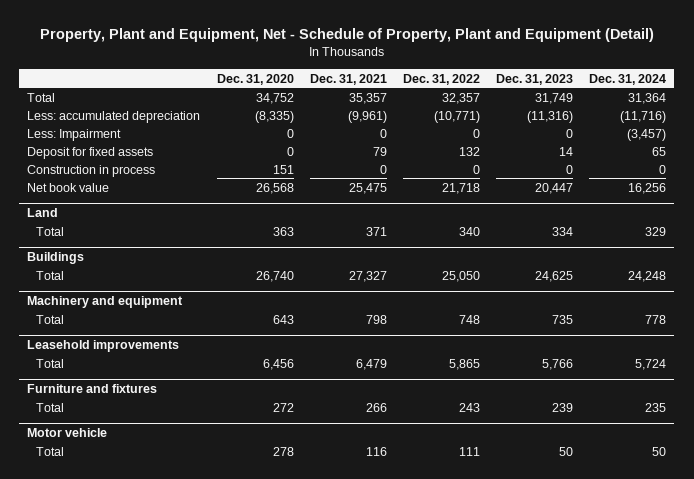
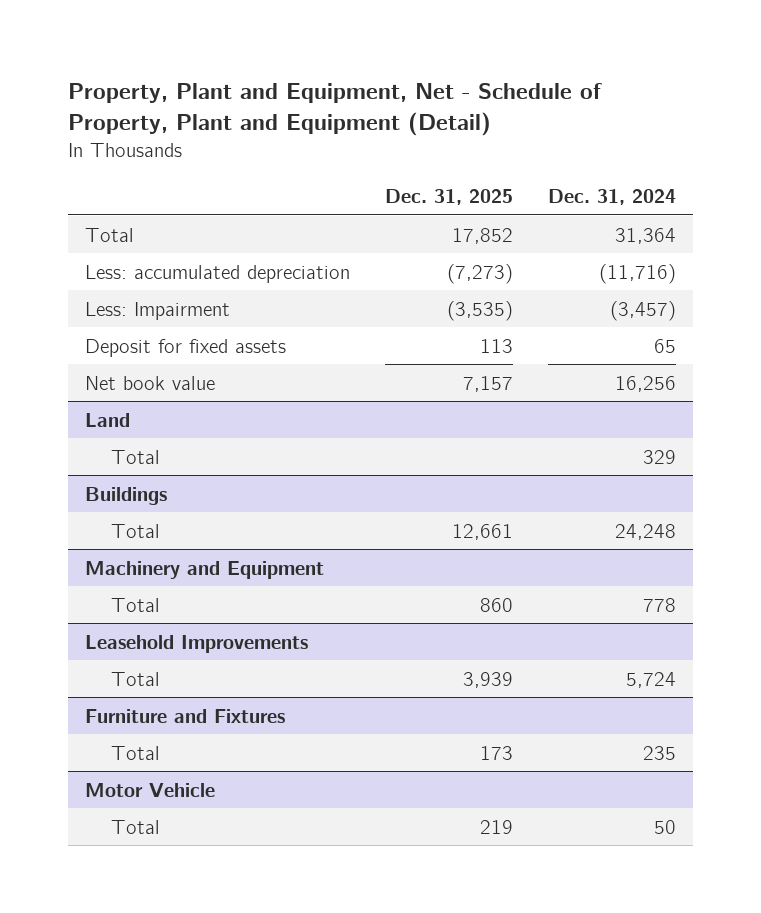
- | Dec. 31, 2020 | Dec. 31, 2021 | Dec. 31, 2022 | Dec. 31, 2023 | Dec. 31, 2024
+ | Dec. 31, 2025 | Dec. 31, 2024
- Construction in process | 151 | 0 | 0 | 0 | 0
- Machinery and equipment
+ Machinery and Equipment
- Leasehold improvements
+ Leasehold Improvements
- Furniture and fixtures
+ Furniture and Fixtures
- Motor vehicle
+ Motor Vehicle

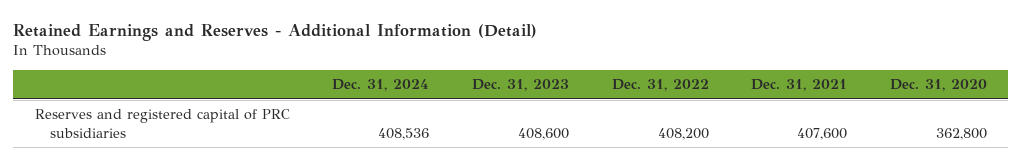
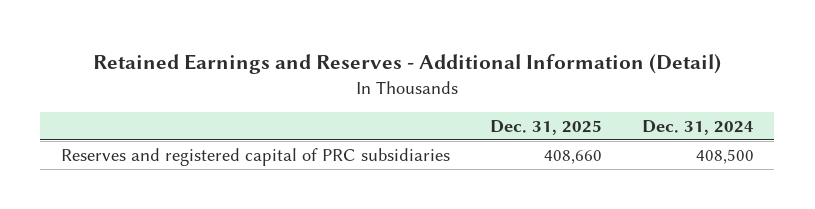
- | Dec. 31, 2024 | Dec. 31, 2023 | Dec. 31, 2022 | Dec. 31, 2021 | Dec. 31, 2020
+ | Dec. 31, 2025 | Dec. 31, 2024
- Reserves and registered capital of PRC subsidiaries | 408,536 | 408,600 | 408,200 | 407,600 | 362,800
+ Reserves and registered capital of PRC subsidiaries | 408,660 | 408,500

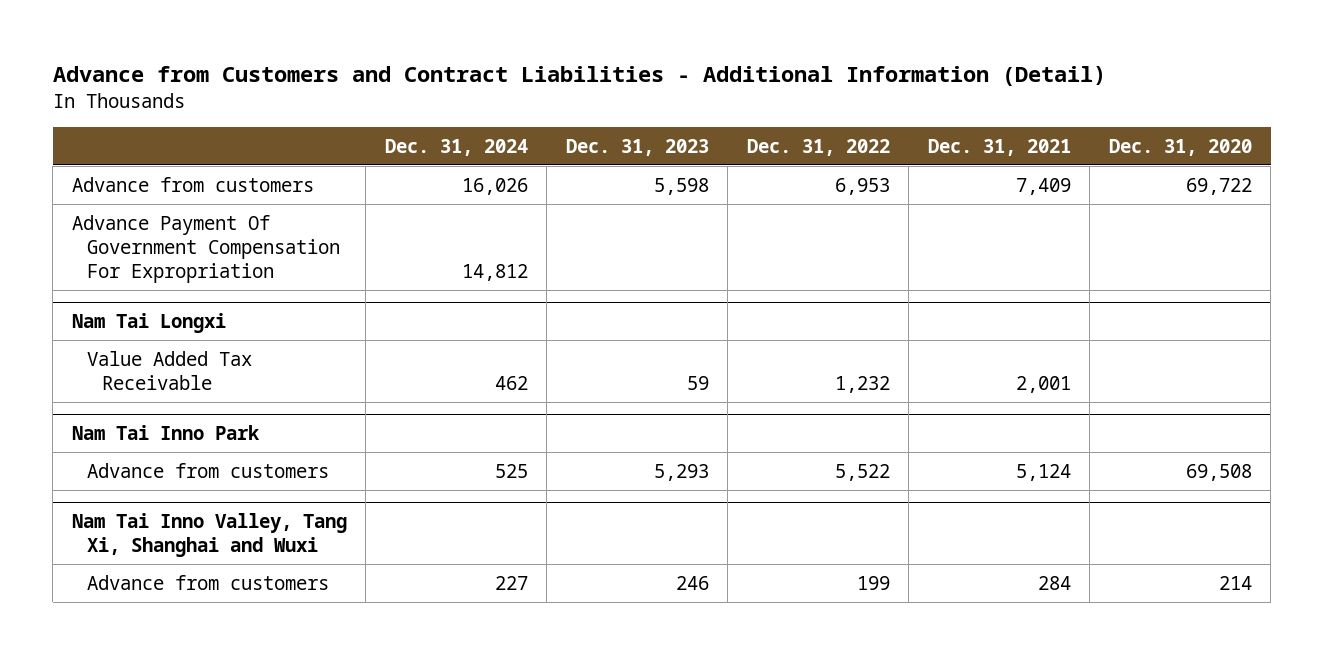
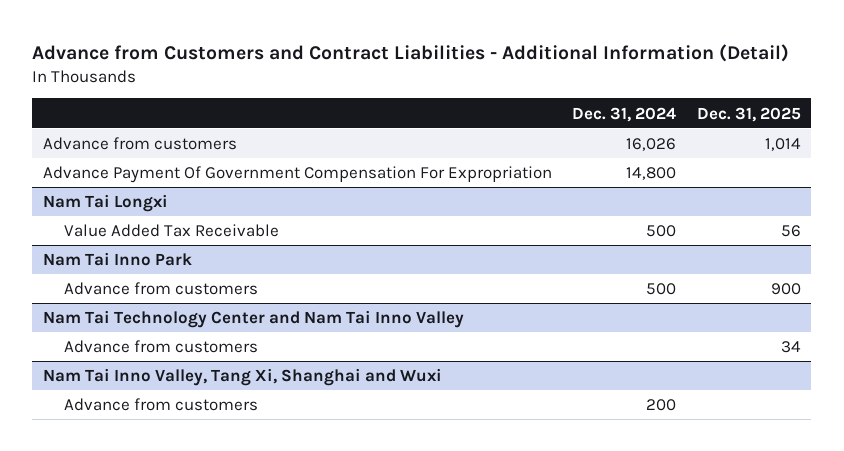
- | Dec. 31, 2024 | Dec. 31, 2023 | Dec. 31, 2022 | Dec. 31, 2021 | Dec. 31, 2020
+ | Dec. 31, 2024 | Dec. 31, 2025
- Advance Payment Of Government Compensation For Expropriation | 14,812 | | | |
+ Advance Payment Of Government Compensation For Expropriation | 14,800 |
@ Nam Tai Longxi
- Value Added Tax Receivable | 462 | 59 | 1,232 | 2,001 |
+ Value Added Tax Receivable | 500 | 56
@ Nam Tai Inno Park
- Advance from customers | 525 | 5,293 | 5,522 | 5,124 | 69,508
+ Advance from customers | 500 | 900
+ Nam Tai Technology Center and Nam Tai Inno Valley
+ Advance from customers | | 34
@ Nam Tai Inno Valley, Tang Xi, Shanghai and Wuxi
- Advance from customers | 227 | 246 | 199 | 284 | 214
+ Advance from customers | 200 |

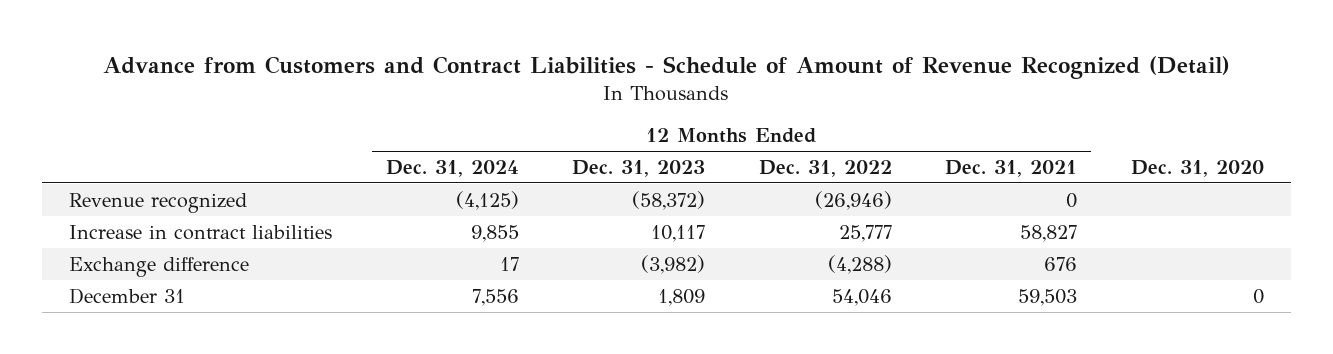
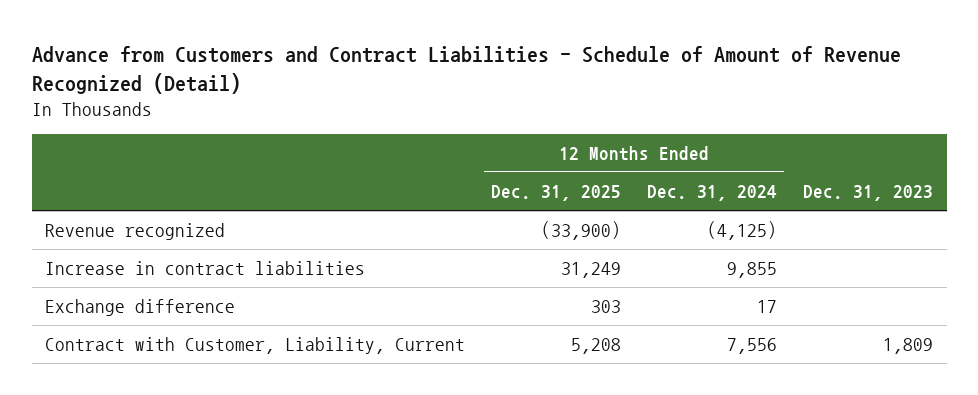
- | 12 Months Ended Dec. 31, 2024 | 12 Months Ended Dec. 31, 2023 | 12 Months Ended Dec. 31, 2022 | 12 Months Ended Dec. 31, 2021 | Dec. 31, 2020
+ | 12 Months Ended Dec. 31, 2025 | 12 Months Ended Dec. 31, 2024 | Dec. 31, 2023
- December 31 | 7,556 | 1,809 | 54,046 | 59,503 | 0
+ Contract with Customer, Liability, Current | 5,208 | 7,556 | 1,809

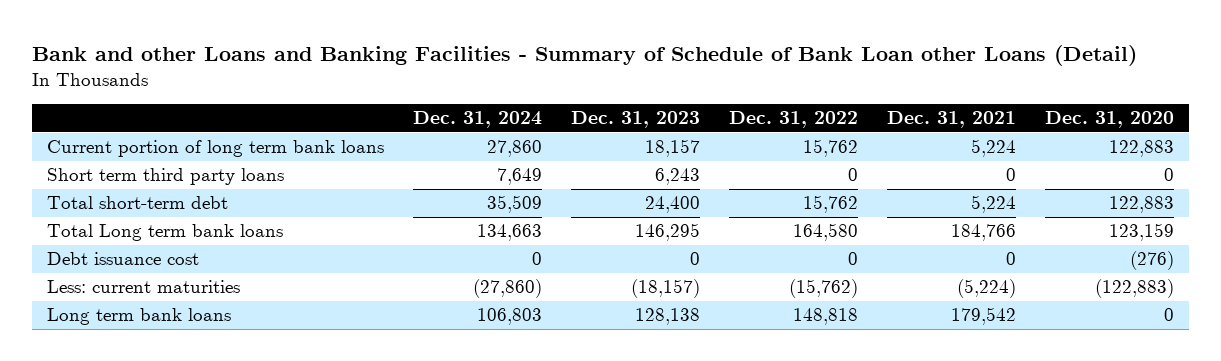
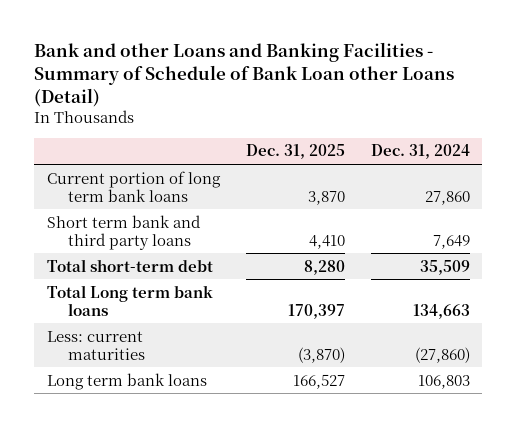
- | Dec. 31, 2024 | Dec. 31, 2023 | Dec. 31, 2022 | Dec. 31, 2021 | Dec. 31, 2020
+ | Dec. 31, 2025 | Dec. 31, 2024
- Short term third party loans | 7,649 | 6,243 | 0 | 0 | 0
+ Short term bank and third party loans | 4,410 | 7,649
- Debt issuance cost | 0 | 0 | 0 | 0 | (276)

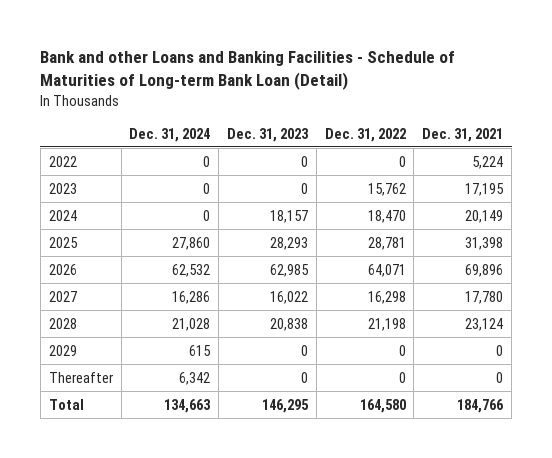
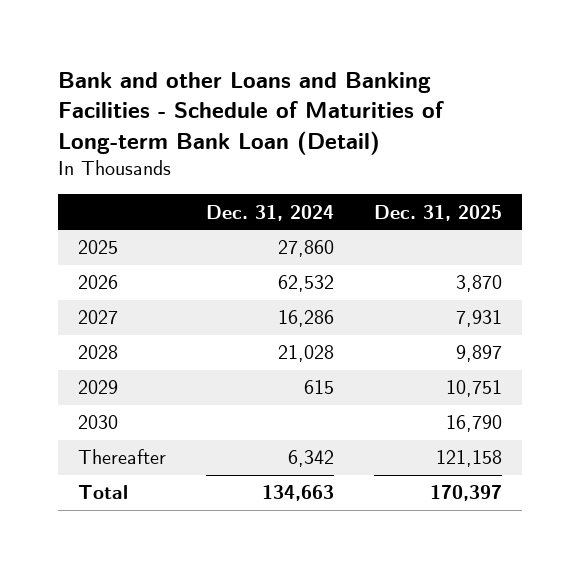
- | Dec. 31, 2024 | Dec. 31, 2023 | Dec. 31, 2022 | Dec. 31, 2021
+ | Dec. 31, 2024 | Dec. 31, 2025
- 2022 | 0 | 0 | 0 | 5,224
- 2023 | 0 | 0 | 15,762 | 17,195
- 2024 | 0 | 18,157 | 18,470 | 20,149
+ 2030 | | 16,790

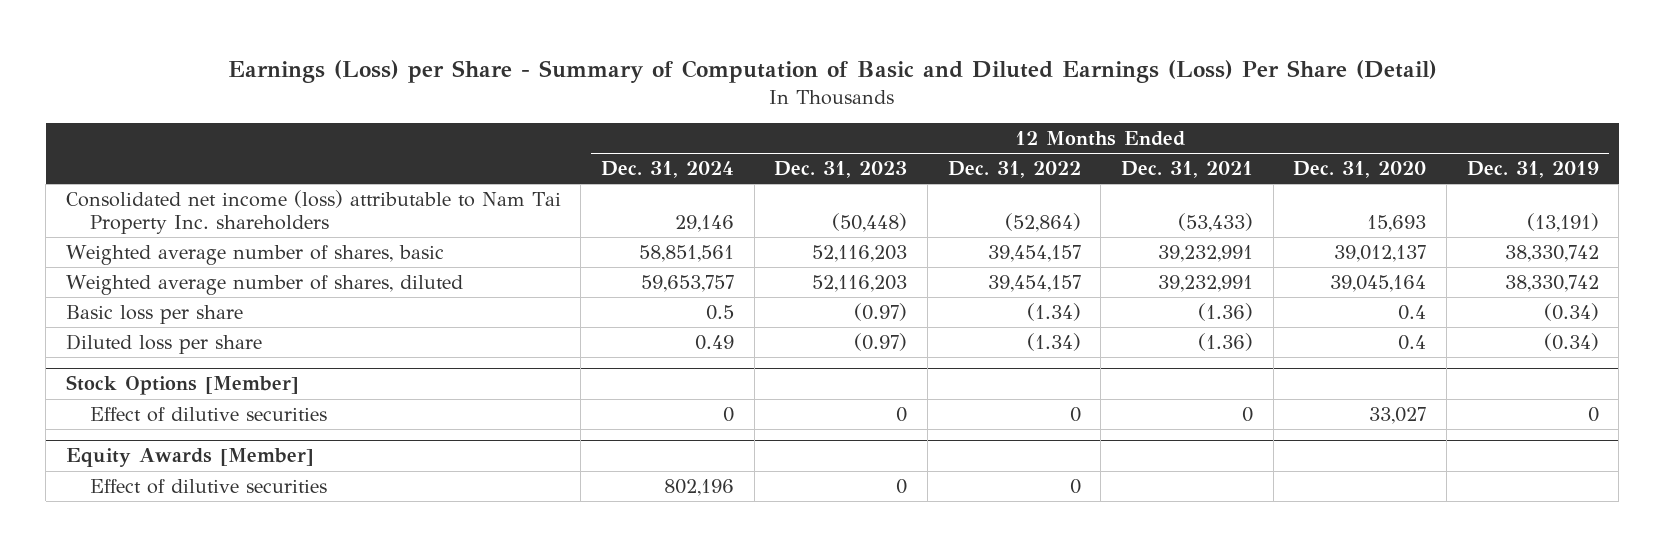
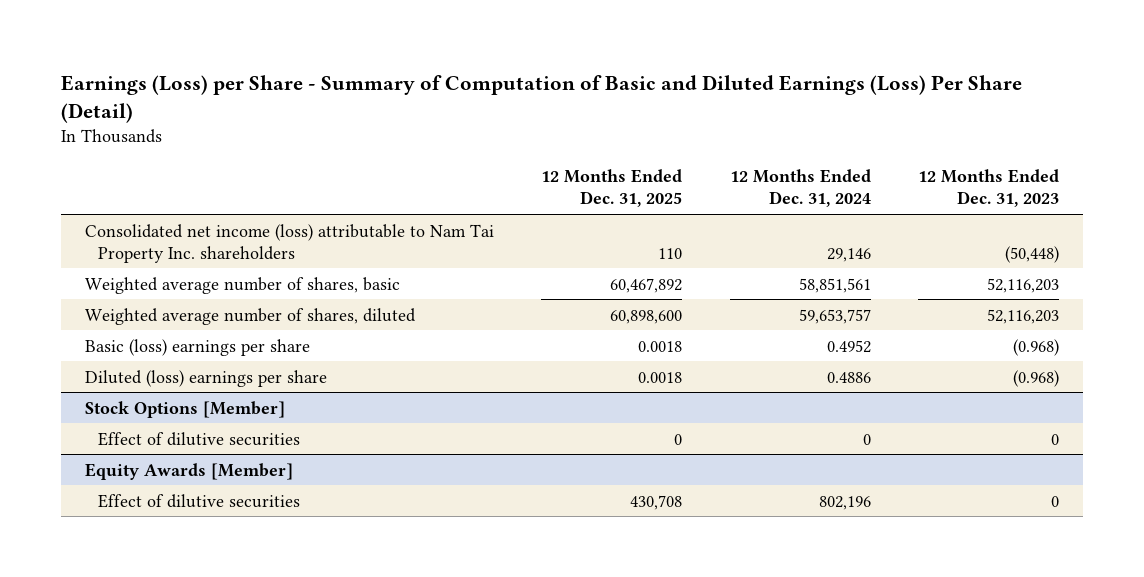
- | 12 Months Ended Dec. 31, 2024 | 12 Months Ended Dec. 31, 2023 | 12 Months Ended Dec. 31, 2022 | 12 Months Ended Dec. 31, 2021 | 12 Months Ended Dec. 31, 2020 | 12 Months Ended Dec. 31, 2019
+ | 12 Months Ended Dec. 31, 2025 | 12 Months Ended Dec. 31, 2024 | 12 Months Ended Dec. 31, 2023
- Basic loss per share | 0.5 | (0.97) | (1.34) | (1.36) | 0.4 | (0.34)
- Diluted loss per share | 0.49 | (0.97) | (1.34) | (1.36) | 0.4 | (0.34)
+ Basic (loss) earnings per share | 0.0018 | 0.4952 | (0.968)
+ Diluted (loss) earnings per share | 0.0018 | 0.4886 | (0.968)

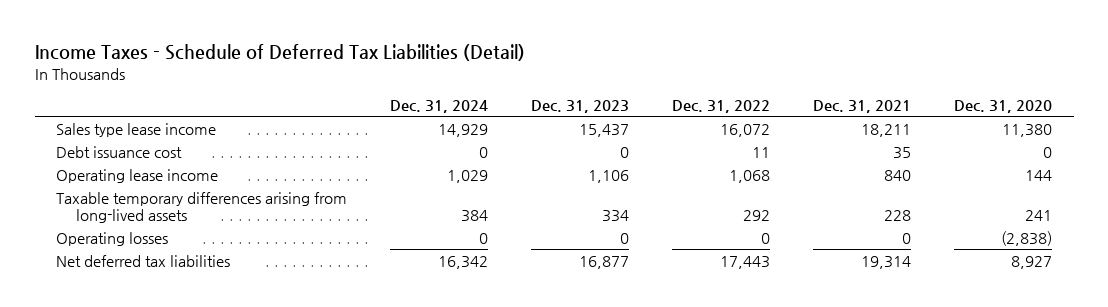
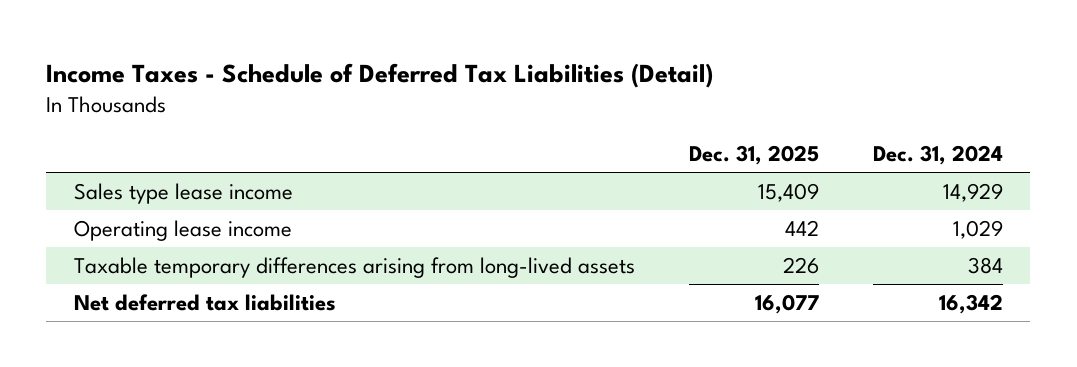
- | Dec. 31, 2024 | Dec. 31, 2023 | Dec. 31, 2022 | Dec. 31, 2021 | Dec. 31, 2020
+ | Dec. 31, 2025 | Dec. 31, 2024
- Debt issuance cost | 0 | 0 | 11 | 35 | 0
- Operating losses | 0 | 0 | 0 | 0 | (2,838)

